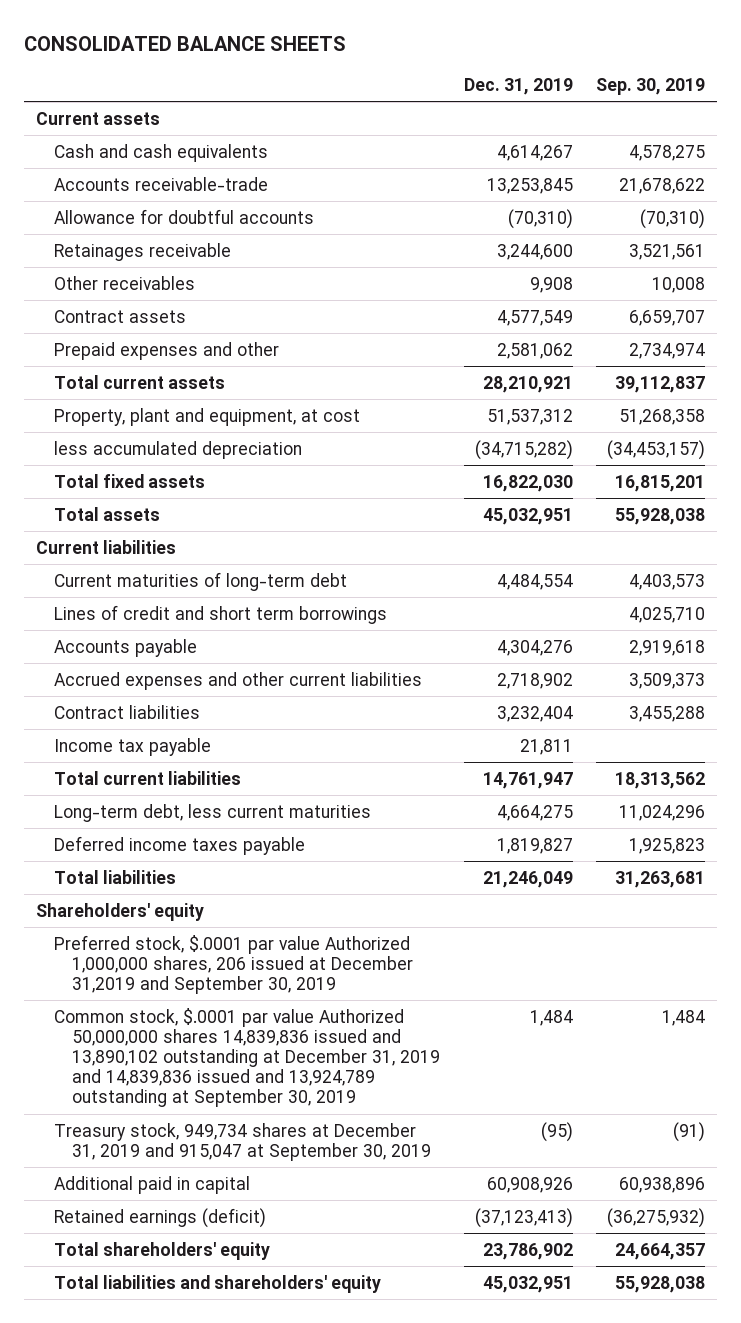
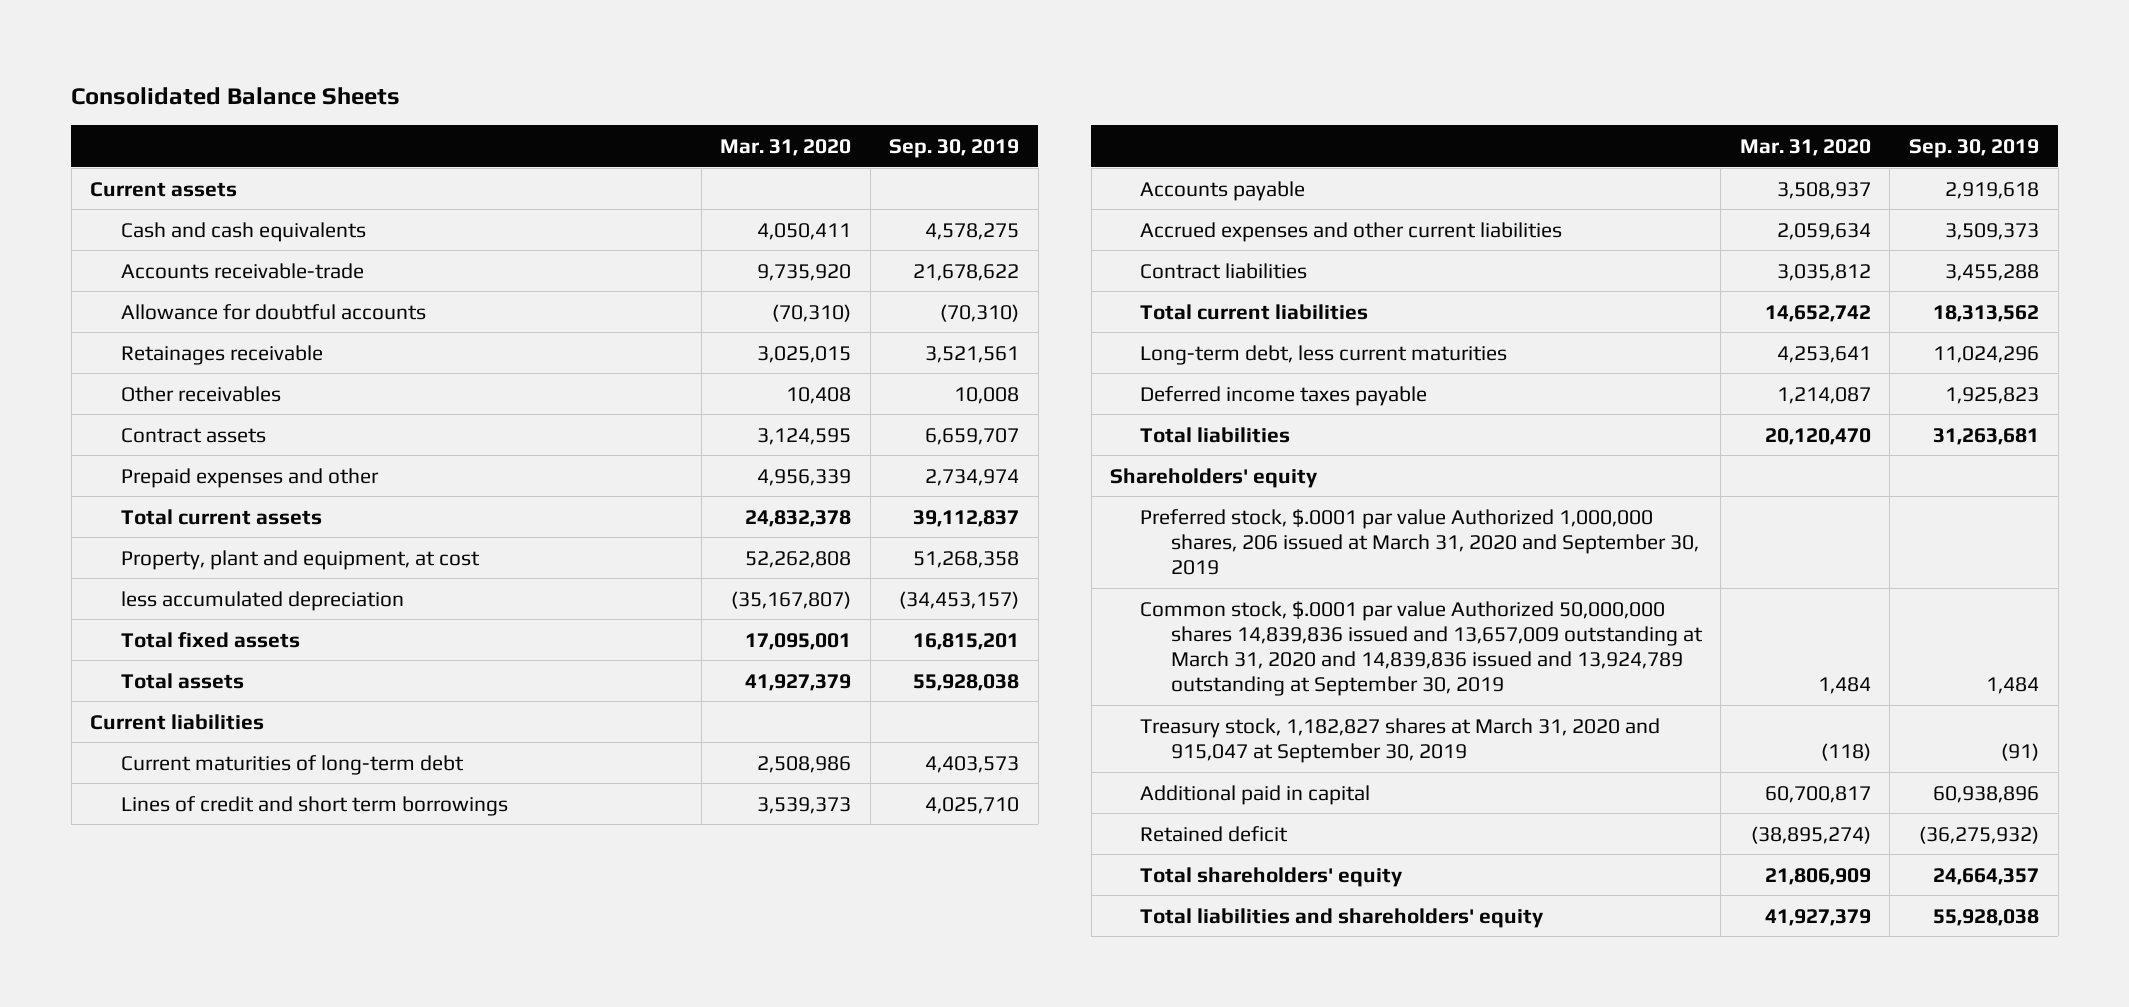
- CONSOLIDATED BALANCE SHEETS
+ Consolidated Balance Sheets
- | Dec. 31, 2019 | Sep. 30, 2019
+ | Mar. 31, 2020 | Sep. 30, 2019
- Income tax payable | 21,811 |
- Preferred stock, $.0001 par value Authorized 1,000,000 shares, 206 issued at December 31,2019 and September 30, 2019
- Common stock, $.0001 par value Authorized 50,000,000 shares 14,839,836 issued and 13,890,102 outstanding at December 31, 2019 and 14,839,836 issued and 13,924,789 outstanding at September 30, 2019 | 1,484 | 1,484
- Treasury stock, 949,734 shares at December 31, 2019 and 915,047 at September 30, 2019 | (95) | (91)
+ Preferred stock, $.0001 par value Authorized 1,000,000 shares, 206 issued at March 31, 2020 and September 30, 2019
+ Common stock, $.0001 par value Authorized 50,000,000 shares 14,839,836 issued and 13,657,009 outstanding at March 31, 2020 and 14,839,836 issued and 13,924,789 outstanding at September 30, 2019 | 1,484 | 1,484
+ Treasury stock, 1,182,827 shares at March 31, 2020 and 915,047 at September 30, 2019 | (118) | (91)
- Retained earnings (deficit) | (37,123,413) | (36,275,932)
+ Retained deficit | (38,895,274) | (36,275,932)

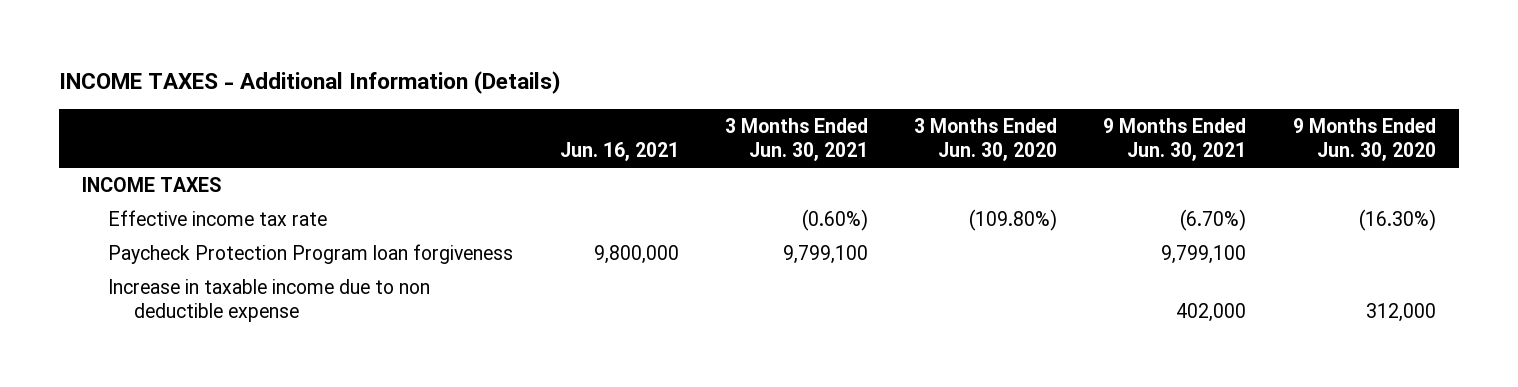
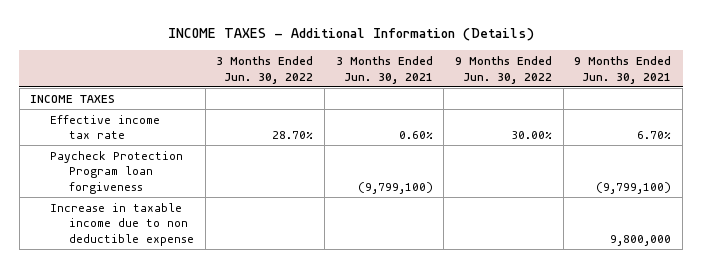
- | Jun. 16, 2021 | 3 Months Ended Jun. 30, 2021 | 3 Months Ended Jun. 30, 2020 | 9 Months Ended Jun. 30, 2021 | 9 Months Ended Jun. 30, 2020
+ | 3 Months Ended Jun. 30, 2022 | 3 Months Ended Jun. 30, 2021 | 9 Months Ended Jun. 30, 2022 | 9 Months Ended Jun. 30, 2021
- Effective income tax rate | | (0.60%) | (109.80%) | (6.70%) | (16.30%)
- Paycheck Protection Program loan forgiveness | 9,800,000 | 9,799,100 | | 9,799,100 |
- Increase in taxable income due to non deductible expense | | | | 402,000 | 312,000
+ Effective income tax rate | 28.70% | 0.60% | 30.00% | 6.70%
+ Paycheck Protection Program loan forgiveness | | (9,799,100) | | (9,799,100)
+ Increase in taxable income due to non deductible expense | | | | 9,800,000

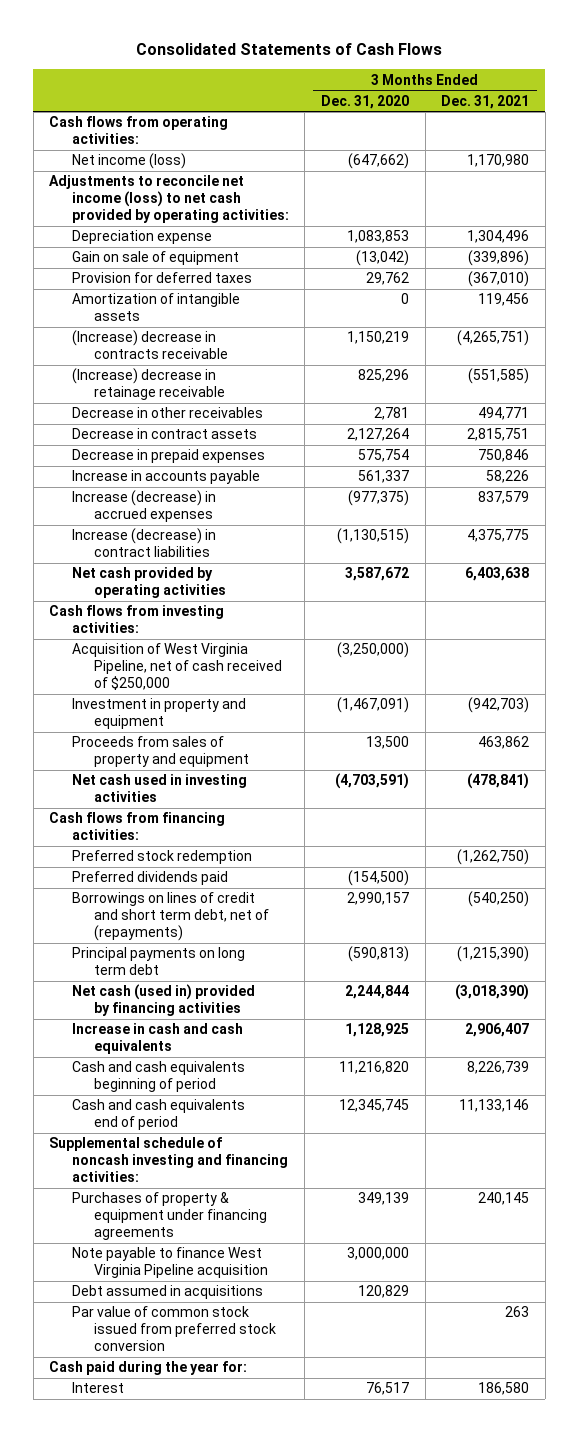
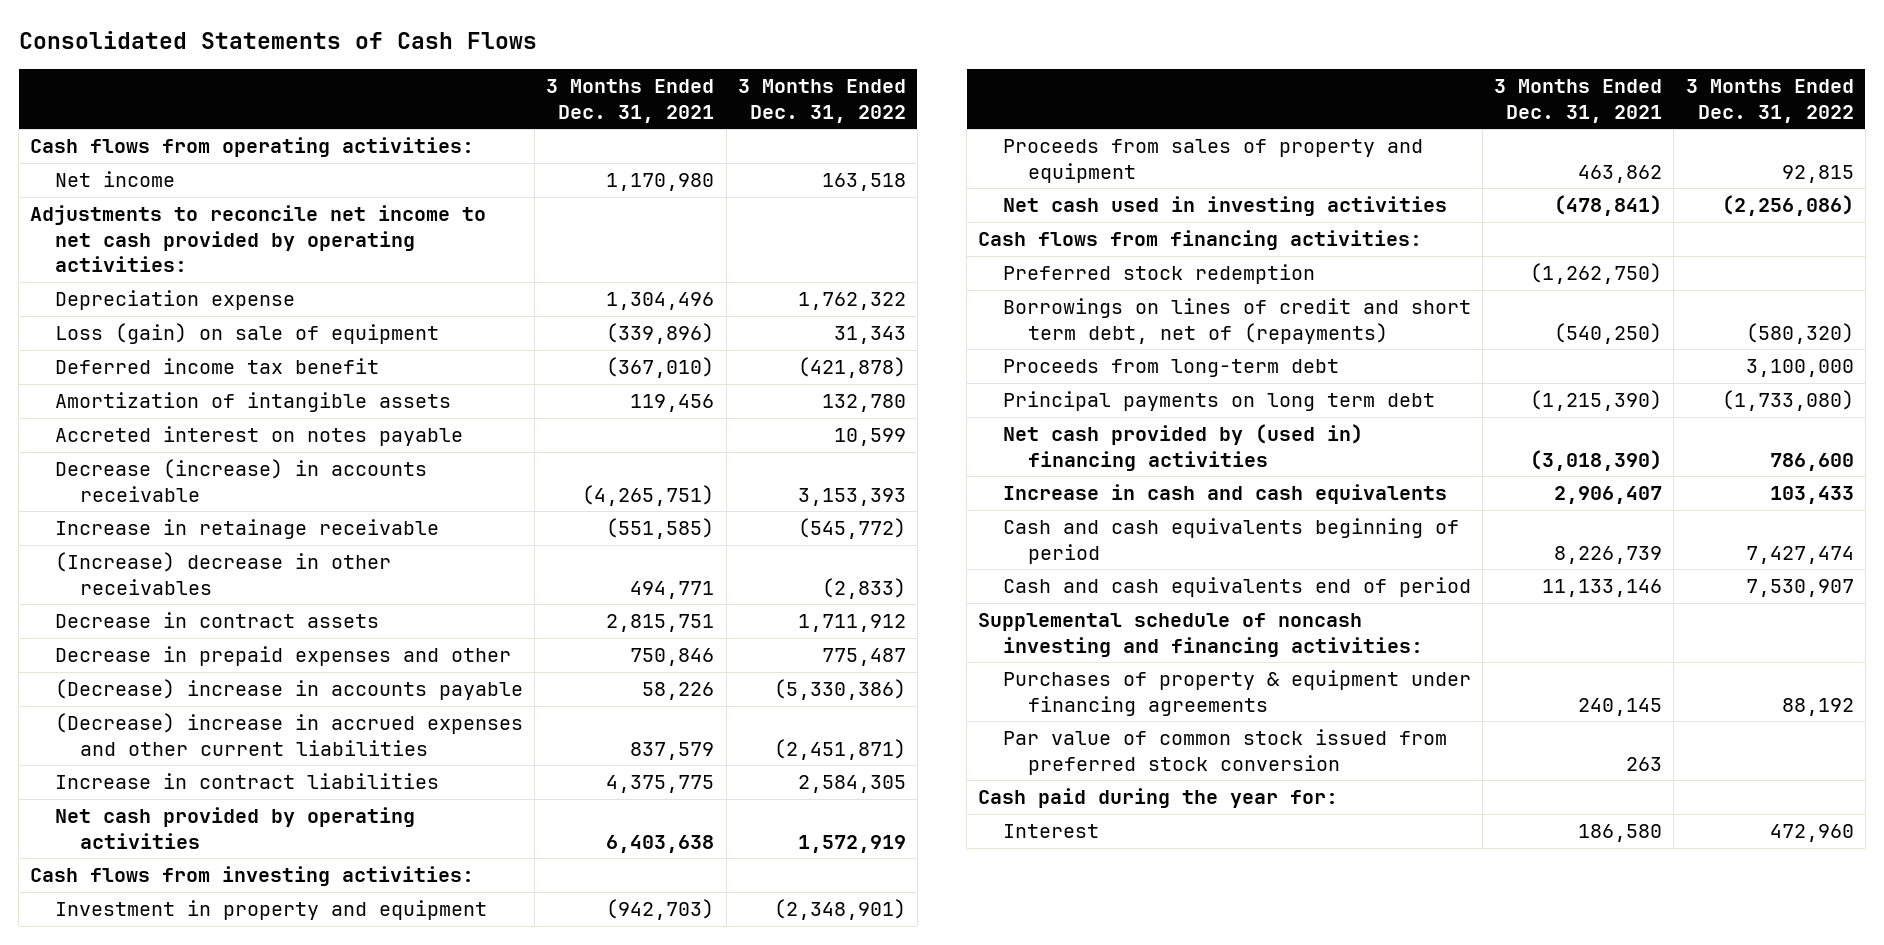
- | 3 Months Ended Dec. 31, 2020 | 3 Months Ended Dec. 31, 2021
+ | 3 Months Ended Dec. 31, 2021 | 3 Months Ended Dec. 31, 2022
- Net income (loss) | (647,662) | 1,170,980
- Adjustments to reconcile net income (loss) to net cash provided by operating activities:
+ Net income | 1,170,980 | 163,518
+ Adjustments to reconcile net income to net cash provided by operating activities:
- Gain on sale of equipment | (13,042) | (339,896)
- Provision for deferred taxes | 29,762 | (367,010)
+ Loss (gain) on sale of equipment | (339,896) | 31,343
+ Deferred income tax benefit | (367,010) | (421,878)
- (Increase) decrease in contracts receivable | 1,150,219 | (4,265,751)
- (Increase) decrease in retainage receivable | 825,296 | (551,585)
- Decrease in other receivables | 2,781 | 494,771
+ Accreted interest on notes payable | | 10,599
+ Decrease (increase) in accounts receivable | (4,265,751) | 3,153,393
+ Increase in retainage receivable | (551,585) | (545,772)
+ (Increase) decrease in other receivables | 494,771 | (2,833)
- Decrease in prepaid expenses | 575,754 | 750,846
- Increase in accounts payable | 561,337 | 58,226
- Increase (decrease) in accrued expenses | (977,375) | 837,579
- Increase (decrease) in contract liabilities | (1,130,515) | 4,375,775
+ Decrease in prepaid expenses and other | 750,846 | 775,487
+ (Decrease) increase in accounts payable | 58,226 | (5,330,386)
+ (Decrease) increase in accrued expenses and other current liabilities | 837,579 | (2,451,871)
+ Increase in contract liabilities | 4,375,775 | 2,584,305
- Acquisition of West Virginia Pipeline, net of cash received of $250,000 | (3,250,000) |
- Preferred dividends paid | (154,500) |
+ Proceeds from long-term debt | | 3,100,000
- Net cash (used in) provided by financing activities | 2,244,844 | (3,018,390)
+ Net cash provided by (used in) financing activities | (3,018,390) | 786,600
- Note payable to finance West Virginia Pipeline acquisition | 3,000,000 |
- Debt assumed in acquisitions | 120,829 |

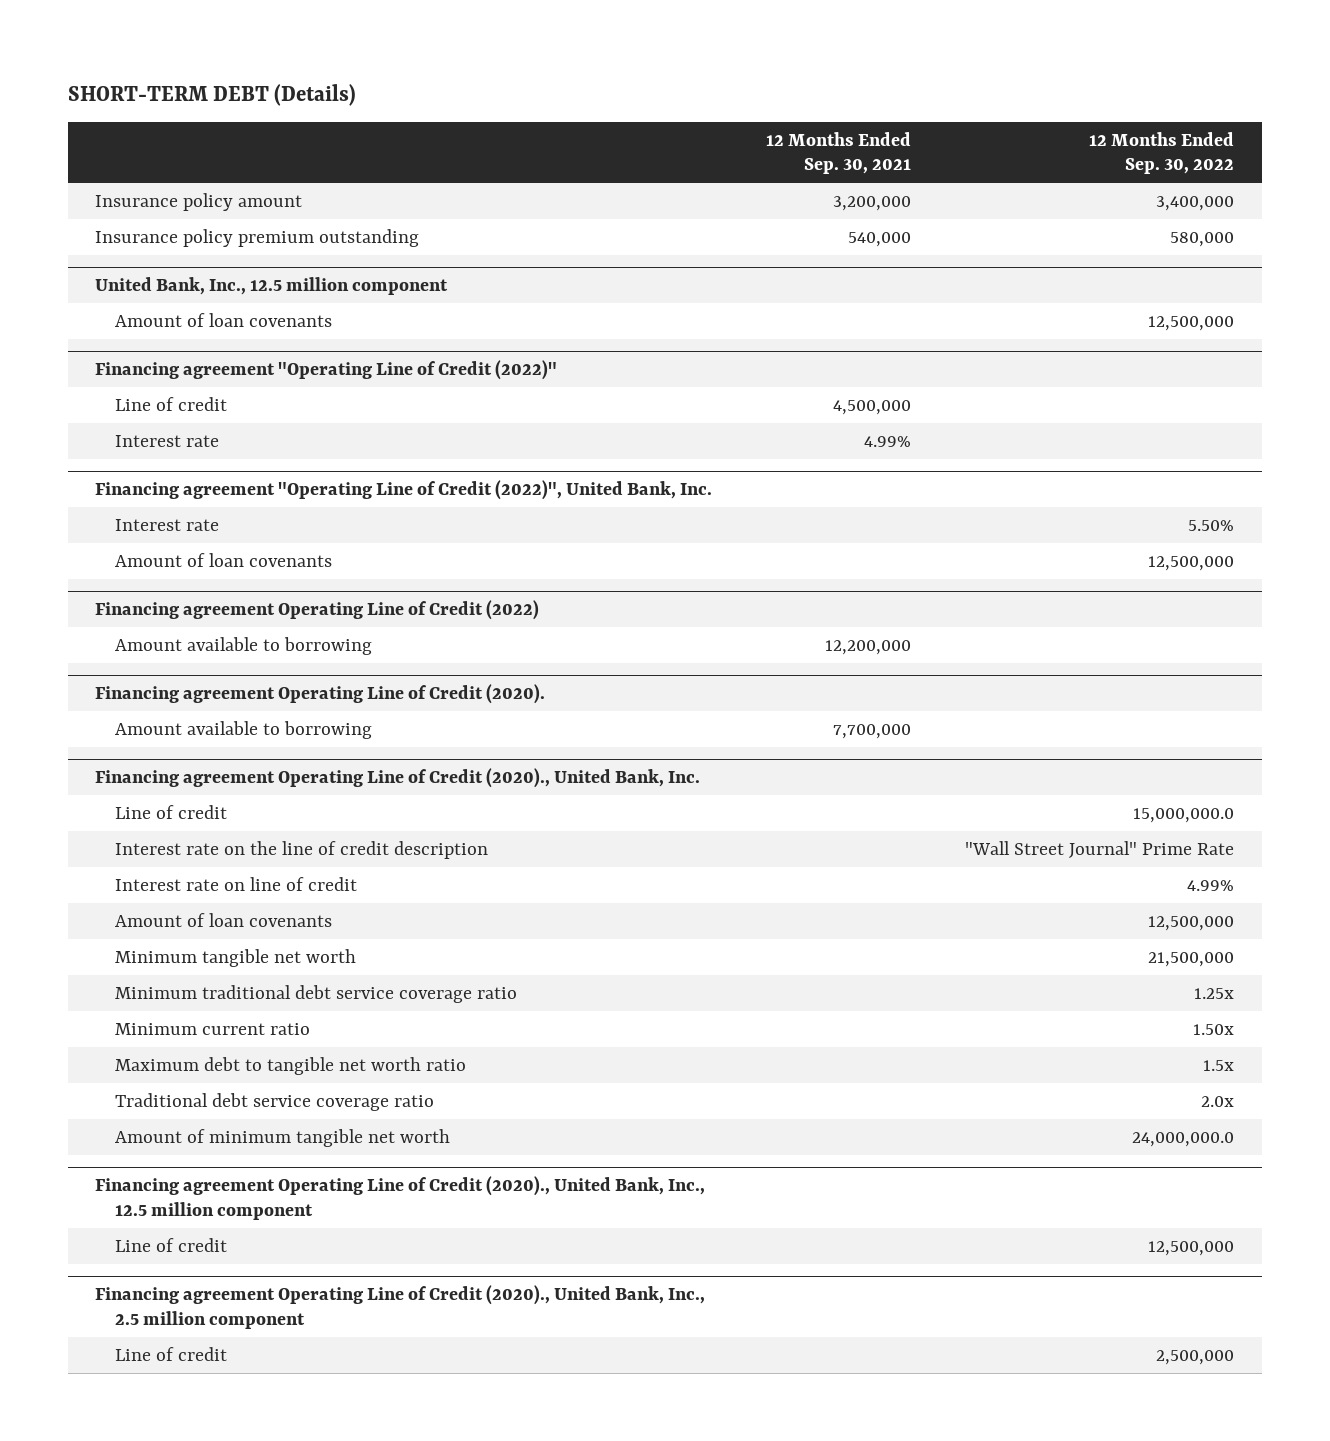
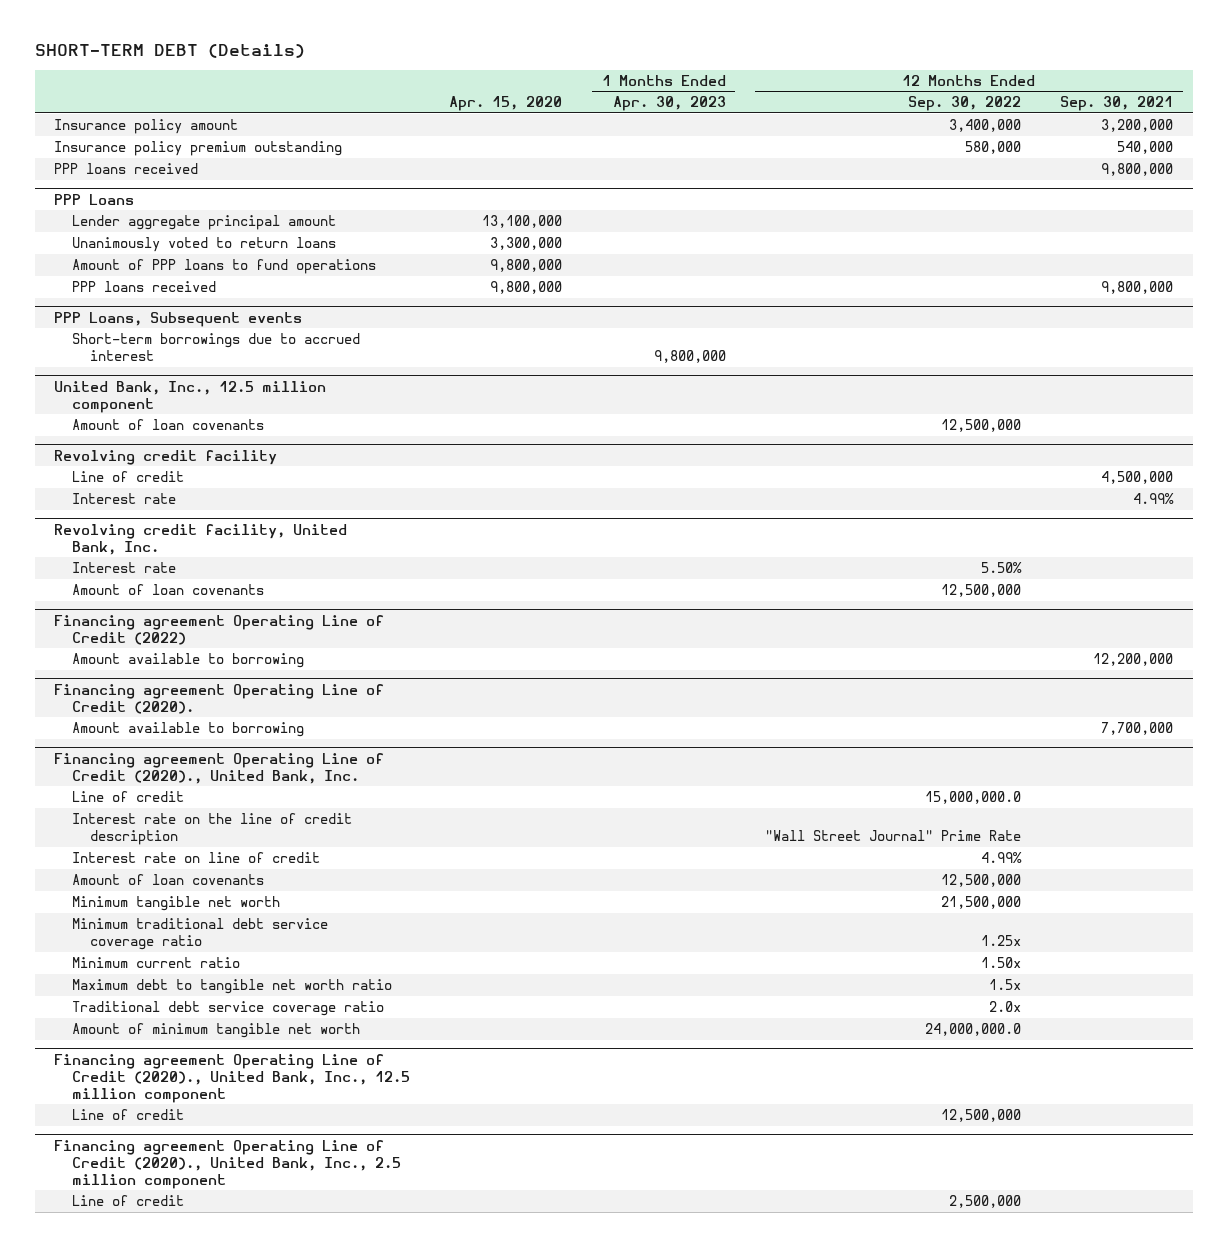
- | 12 Months Ended Sep. 30, 2021 | 12 Months Ended Sep. 30, 2022
+ | Apr. 15, 2020 | 1 Months Ended Apr. 30, 2023 | 12 Months Ended Sep. 30, 2022 | 12 Months Ended Sep. 30, 2021
+ PPP loans received | | | | 9,800,000
+ PPP Loans
+ Lender aggregate principal amount | 13,100,000 | | |
+ Unanimously voted to return loans | 3,300,000 | | |
+ Amount of PPP loans to fund operations | 9,800,000 | | |
+ PPP loans received | 9,800,000 | | | 9,800,000
+ PPP Loans, Subsequent events
+ Short-term borrowings due to accrued interest | | 9,800,000 | |
- Financing agreement "Operating Line of Credit (2022)"
+ Revolving credit facility
- Financing agreement "Operating Line of Credit (2022)", United Bank, Inc.
+ Revolving credit facility, United Bank, Inc.

